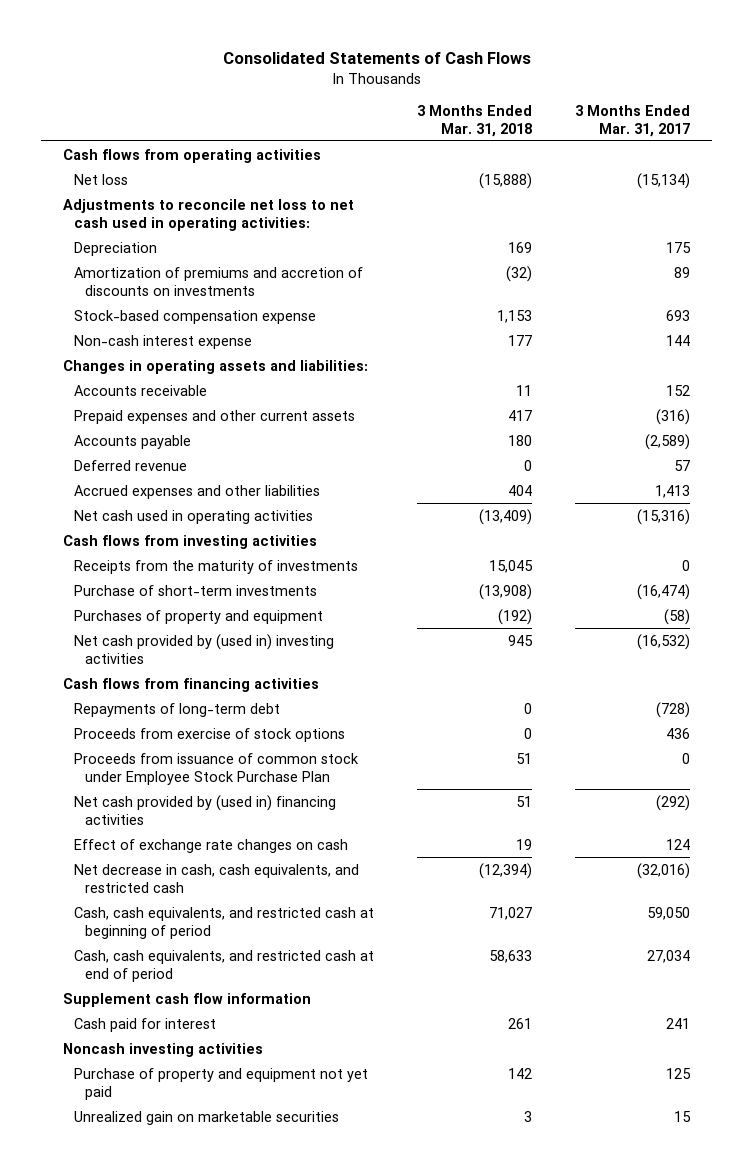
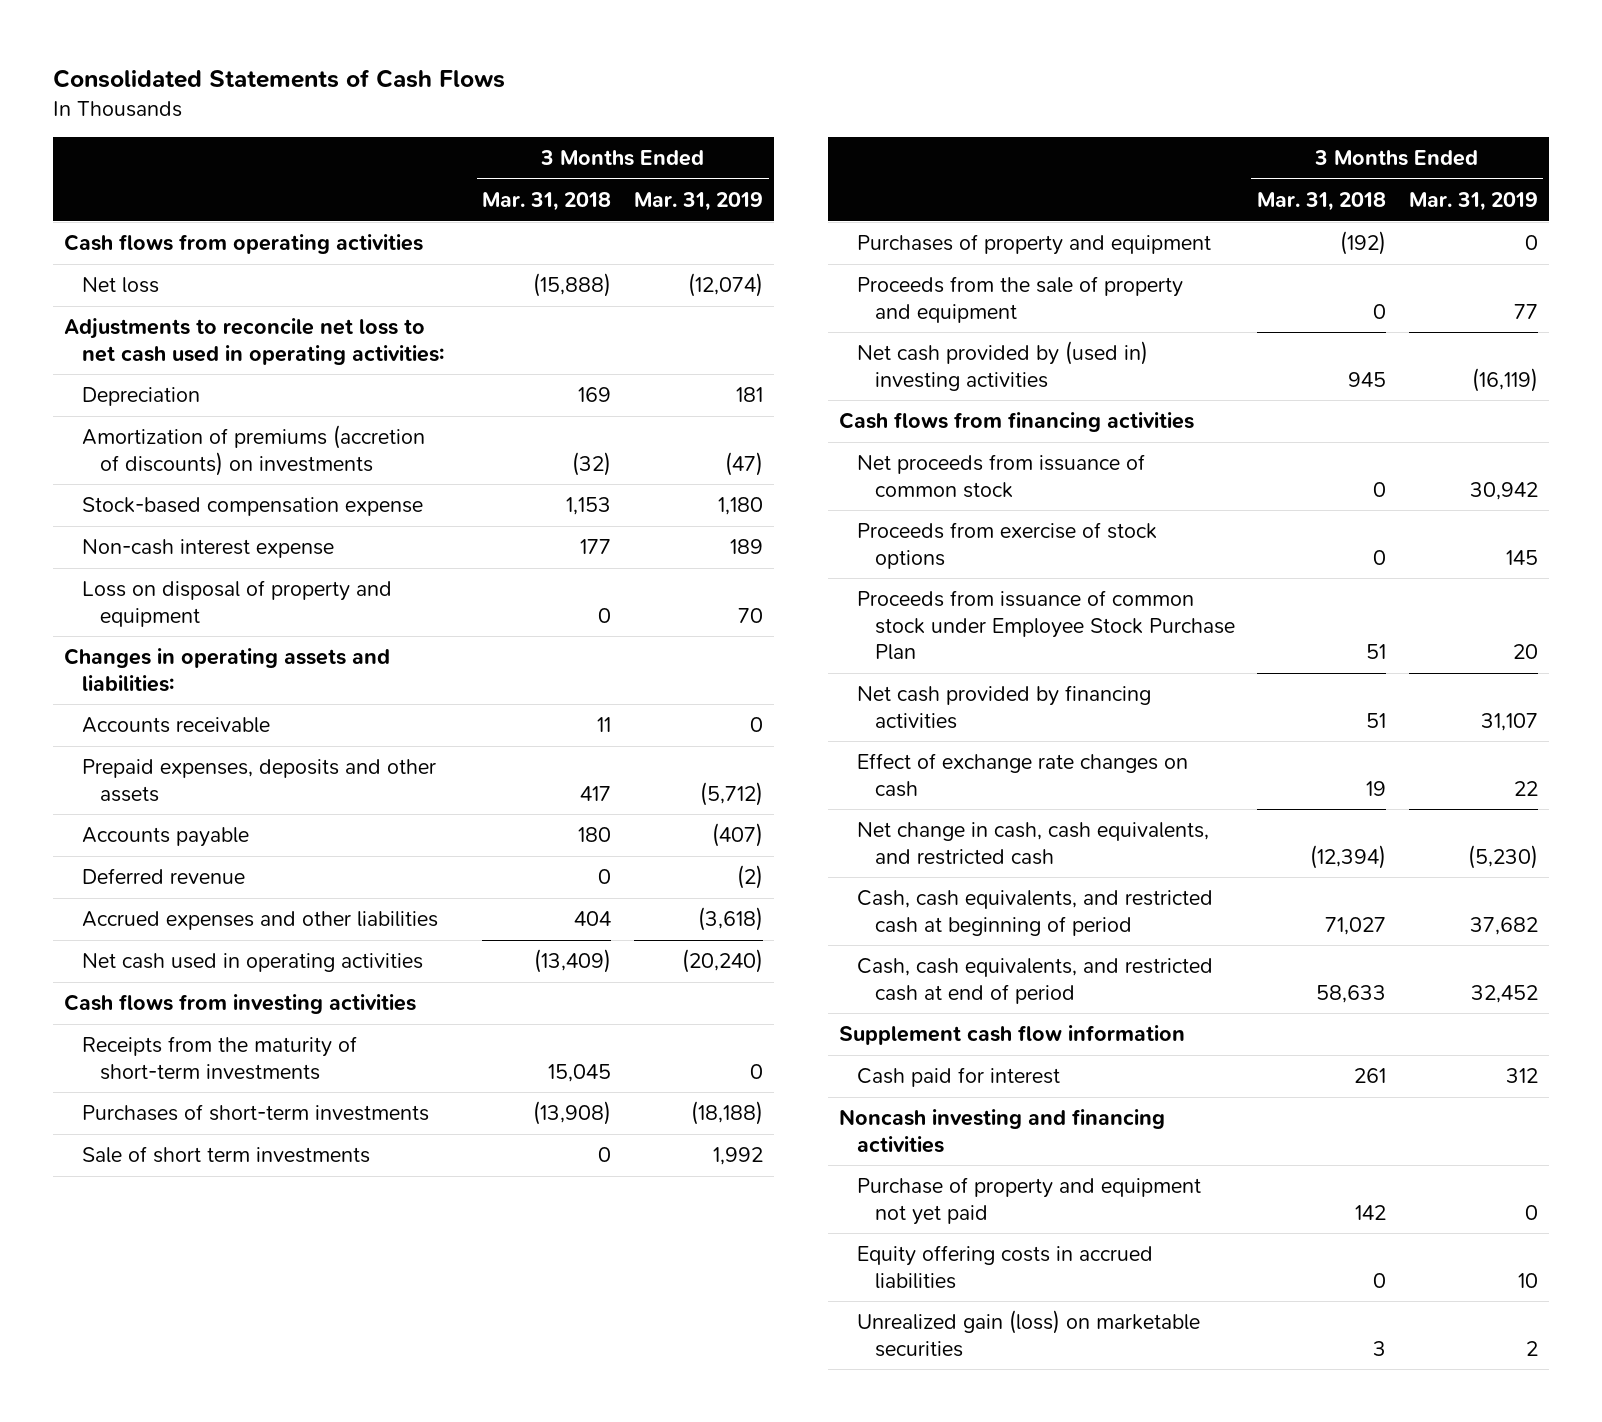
- | 3 Months Ended Mar. 31, 2018 | 3 Months Ended Mar. 31, 2017
+ | 3 Months Ended Mar. 31, 2018 | 3 Months Ended Mar. 31, 2019
- Amortization of premiums and accretion of discounts on investments | (32) | 89
+ Amortization of premiums (accretion of discounts) on investments | (32) | (47)
+ Loss on disposal of property and equipment | 0 | 70
- Prepaid expenses and other current assets | 417 | (316)
+ Prepaid expenses, deposits and other assets | 417 | (5,712)
- Receipts from the maturity of investments | 15,045 | 0
- Purchase of short-term investments | (13,908) | (16,474)
+ Receipts from the maturity of short-term investments | 15,045 | 0
+ Purchases of short-term investments | (13,908) | (18,188)
+ Sale of short term investments | 0 | 1,992
+ Proceeds from the sale of property and equipment | 0 | 77
- Repayments of long-term debt | 0 | (728)
+ Net proceeds from issuance of common stock | 0 | 30,942
- Net cash provided by (used in) financing activities | 51 | (292)
+ Net cash provided by financing activities | 51 | 31,107
- Net decrease in cash, cash equivalents, and restricted cash | (12,394) | (32,016)
+ Net change in cash, cash equivalents, and restricted cash | (12,394) | (5,230)
- Noncash investing activities
+ Noncash investing and financing activities
- Unrealized gain on marketable securities | 3 | 15
+ Equity offering costs in accrued liabilities | 0 | 10
+ Unrealized gain (loss) on marketable securities | 3 | 2

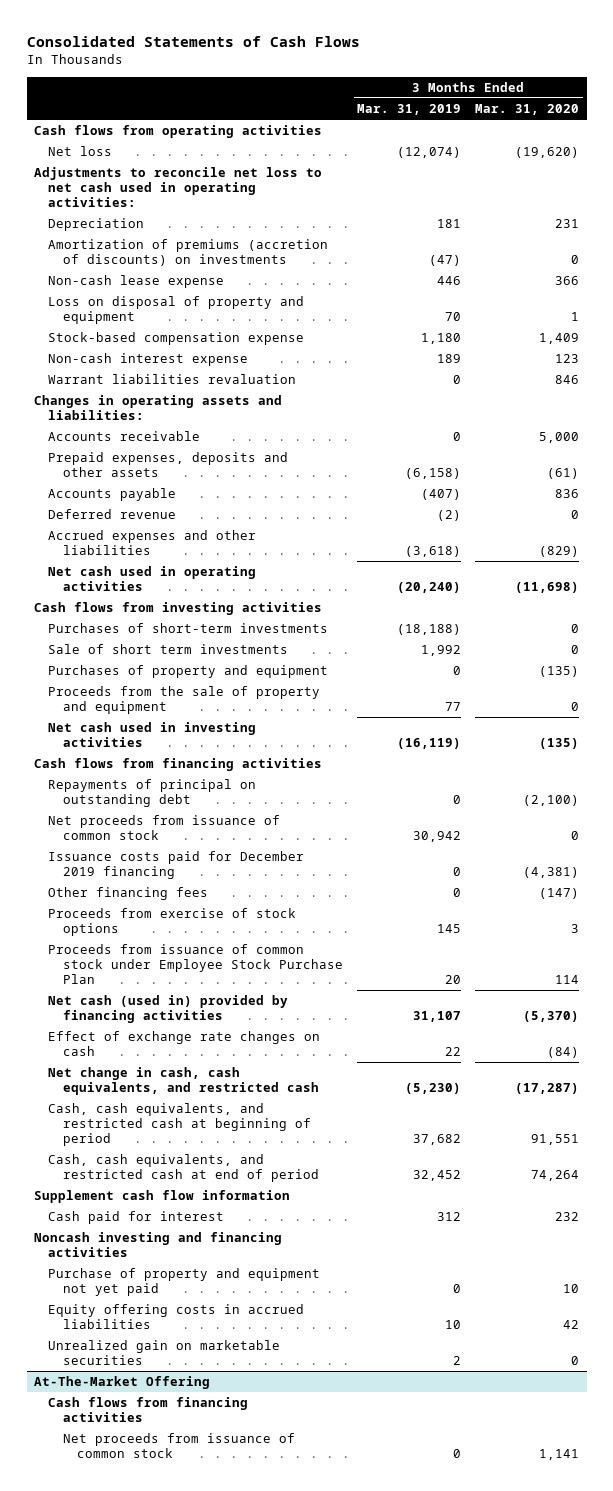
- | 3 Months Ended Mar. 31, 2018 | 3 Months Ended Mar. 31, 2019
+ | 3 Months Ended Mar. 31, 2019 | 3 Months Ended Mar. 31, 2020
+ Non-cash lease expense | 446 | 366
moved up: Loss on disposal of property and equipment | 70 | 1
+ Warrant liabilities revaluation | 0 | 846
- Prepaid expenses, deposits and other assets | 417 | (5,712)
+ Prepaid expenses, deposits and other assets | (6,158) | (61)
- Receipts from the maturity of short-term investments | 15,045 | 0
- Net cash provided by (used in) investing activities | 945 | (16,119)
+ Net cash used in investing activities | (16,119) | (135)
+ Repayments of principal on outstanding debt | 0 | (2,100)
+ Issuance costs paid for December 2019 financing | 0 | (4,381)
+ Other financing fees | 0 | (147)
- Net cash provided by financing activities | 51 | 31,107
+ Net cash (used in) provided by financing activities | 31,107 | (5,370)
- Unrealized gain (loss) on marketable securities | 3 | 2
+ Unrealized gain on marketable securities | 2 | 0
+ At-The-Market Offering
+ Cash flows from financing activities
+ Net proceeds from issuance of common stock | 0 | 1,141

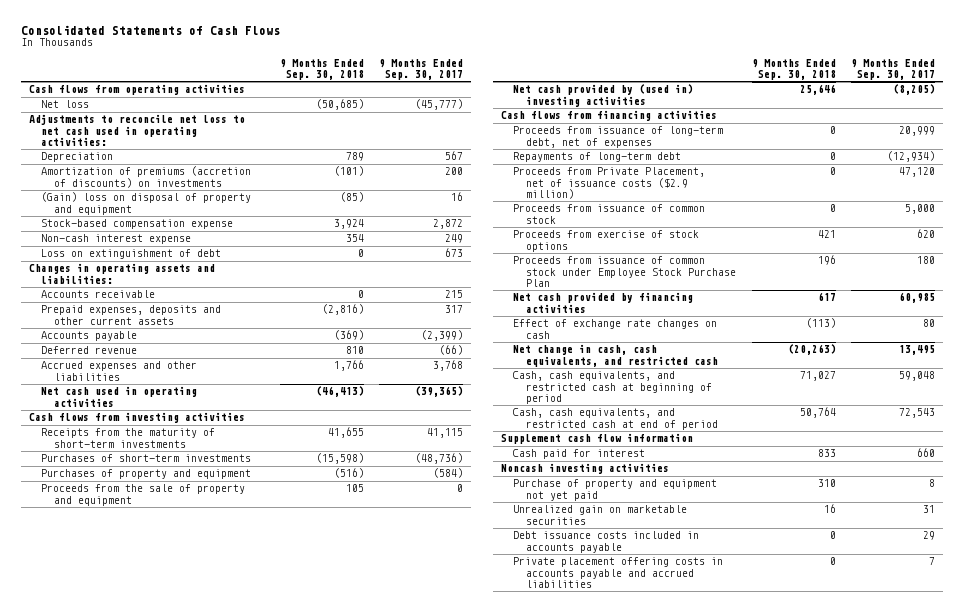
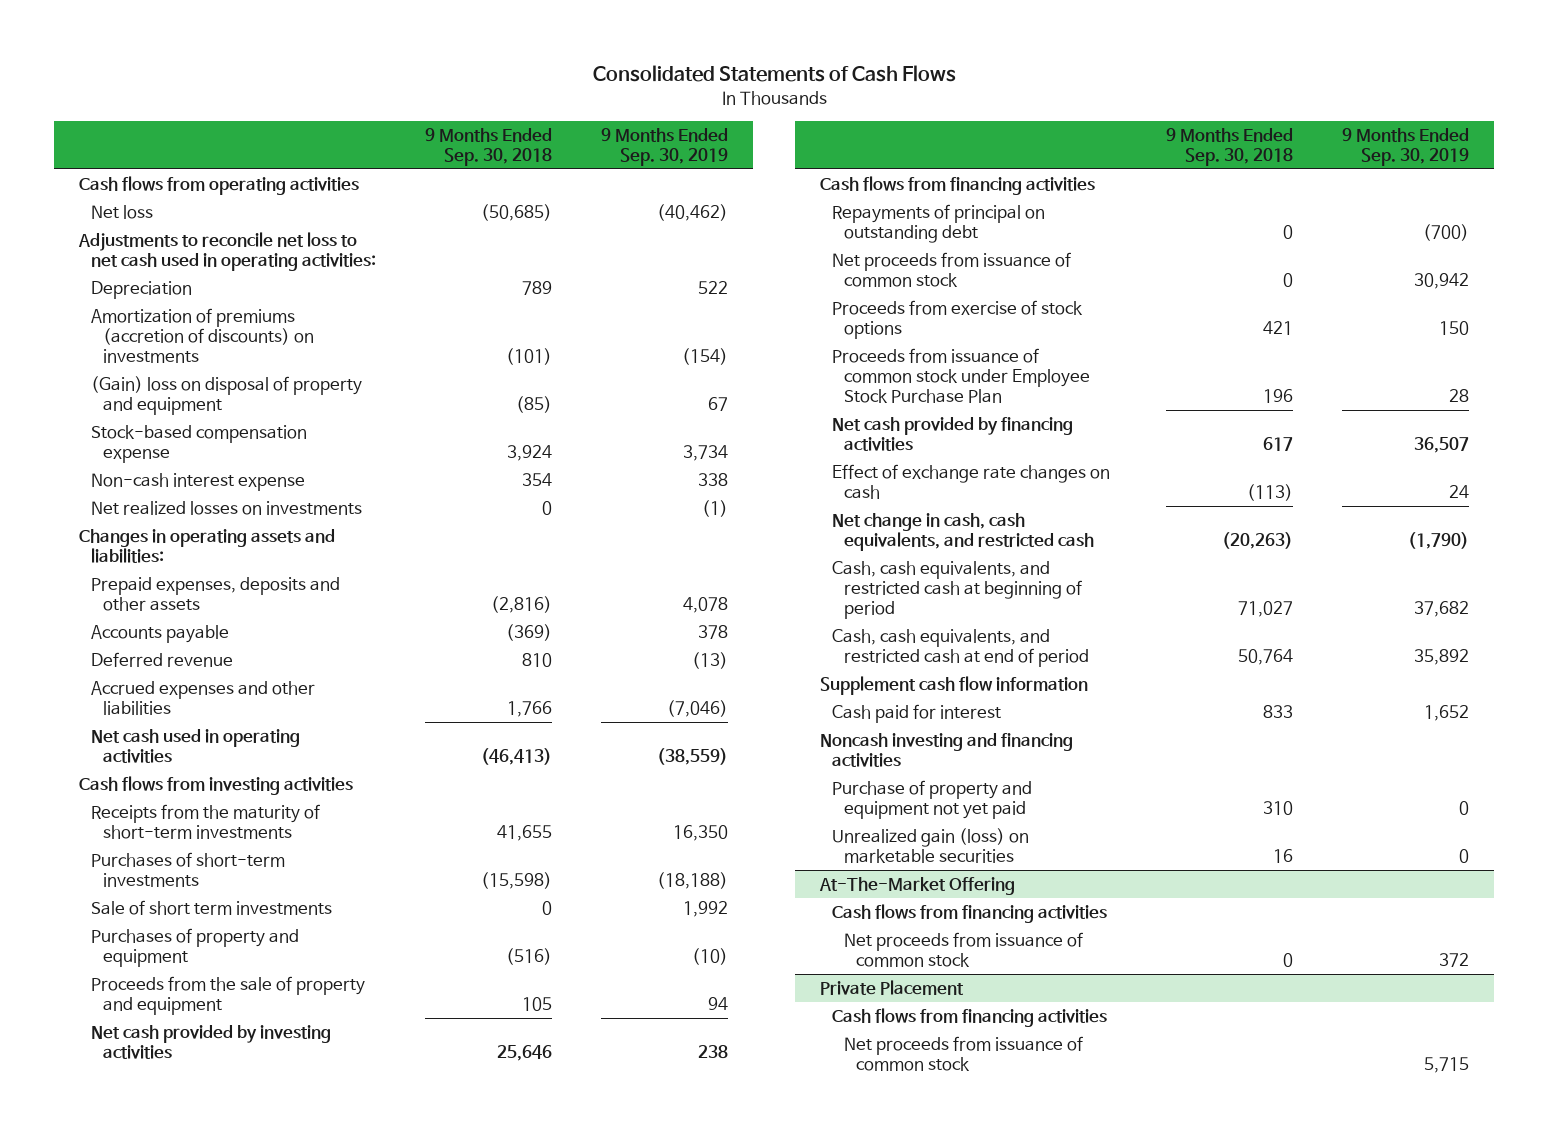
- | 9 Months Ended Sep. 30, 2018 | 9 Months Ended Sep. 30, 2017
+ | 9 Months Ended Sep. 30, 2018 | 9 Months Ended Sep. 30, 2019
- Loss on extinguishment of debt | 0 | 673
+ Net realized losses on investments | 0 | (1)
- Accounts receivable | 0 | 215
- Prepaid expenses, deposits and other current assets | (2,816) | 317
+ Prepaid expenses, deposits and other assets | (2,816) | 4,078
+ Sale of short term investments | 0 | 1,992
- Net cash provided by (used in) investing activities | 25,646 | (8,205)
+ Net cash provided by investing activities | 25,646 | 238
- Proceeds from issuance of long-term debt, net of expenses | 0 | 20,999
- Repayments of long-term debt | 0 | (12,934)
- Proceeds from Private Placement, net of issuance costs ($2.9 million) | 0 | 47,120
- Proceeds from issuance of common stock | 0 | 5,000
+ Repayments of principal on outstanding debt | 0 | (700)
+ Net proceeds from issuance of common stock | 0 | 30,942
- Noncash investing activities
+ Noncash investing and financing activities
- Unrealized gain on marketable securities | 16 | 31
- Debt issuance costs included in accounts payable | 0 | 29
- Private placement offering costs in accounts payable and accrued liabilities | 0 | 7
+ Unrealized gain (loss) on marketable securities | 16 | 0
+ At-The-Market Offering
+ Cash flows from financing activities
+ Net proceeds from issuance of common stock | 0 | 372
+ Private Placement
+ Cash flows from financing activities
+ Net proceeds from issuance of common stock | | 5,715

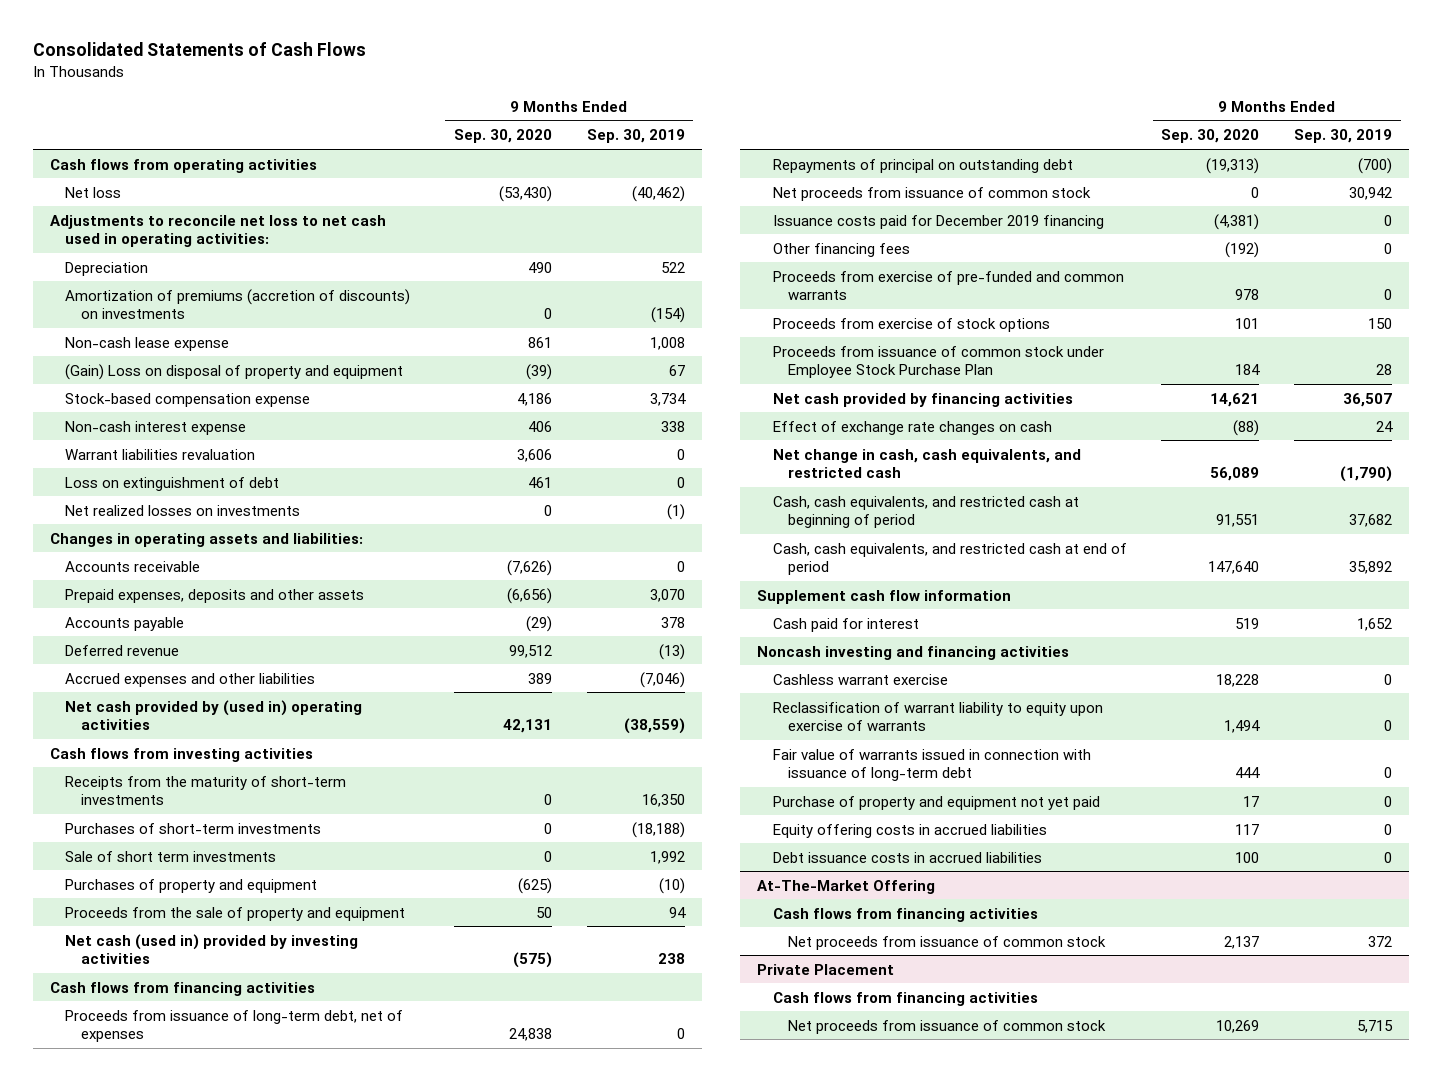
- | 9 Months Ended Sep. 30, 2018 | 9 Months Ended Sep. 30, 2019
+ | 9 Months Ended Sep. 30, 2020 | 9 Months Ended Sep. 30, 2019
- (Gain) loss on disposal of property and equipment | (85) | 67
+ Non-cash lease expense | 861 | 1,008
+ (Gain) Loss on disposal of property and equipment | (39) | 67
+ Warrant liabilities revaluation | 3,606 | 0
+ Loss on extinguishment of debt | 461 | 0
- Prepaid expenses, deposits and other assets | (2,816) | 4,078
+ Accounts receivable | (7,626) | 0
+ Prepaid expenses, deposits and other assets | (6,656) | 3,070
- Net cash used in operating activities | (46,413) | (38,559)
+ Net cash provided by (used in) operating activities | 42,131 | (38,559)
- Net cash provided by investing activities | 25,646 | 238
+ Net cash (used in) provided by investing activities | (575) | 238
+ Proceeds from issuance of long-term debt, net of expenses | 24,838 | 0
+ Issuance costs paid for December 2019 financing | (4,381) | 0
+ Other financing fees | (192) | 0
+ Proceeds from exercise of pre-funded and common warrants | 978 | 0
+ Cashless warrant exercise | 18,228 | 0
+ Reclassification of warrant liability to equity upon exercise of warrants | 1,494 | 0
+ Fair value of warrants issued in connection with issuance of long-term debt | 444 | 0
- Unrealized gain (loss) on marketable securities | 16 | 0
+ Equity offering costs in accrued liabilities | 117 | 0
+ Debt issuance costs in accrued liabilities | 100 | 0

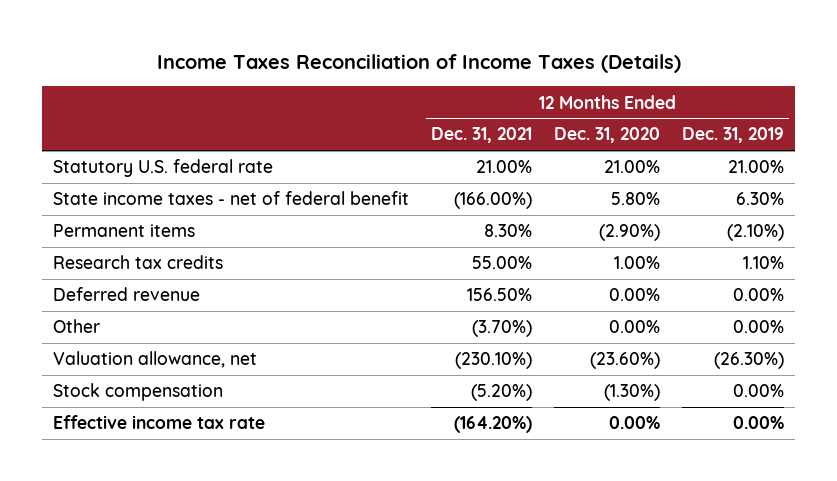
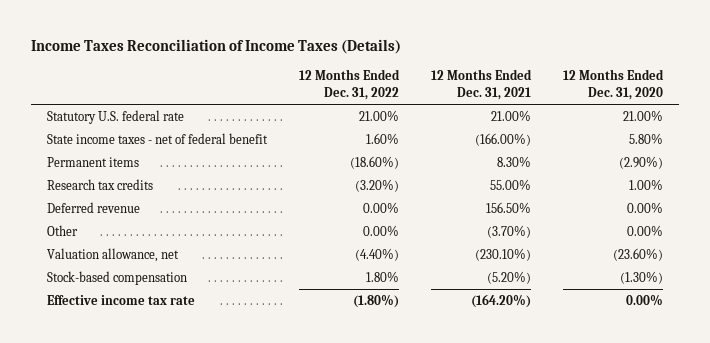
- | 12 Months Ended Dec. 31, 2021 | 12 Months Ended Dec. 31, 2020 | 12 Months Ended Dec. 31, 2019
+ | 12 Months Ended Dec. 31, 2022 | 12 Months Ended Dec. 31, 2021 | 12 Months Ended Dec. 31, 2020
- Stock compensation | (5.20%) | (1.30%) | 0.00%
+ Stock-based compensation | 1.80% | (5.20%) | (1.30%)

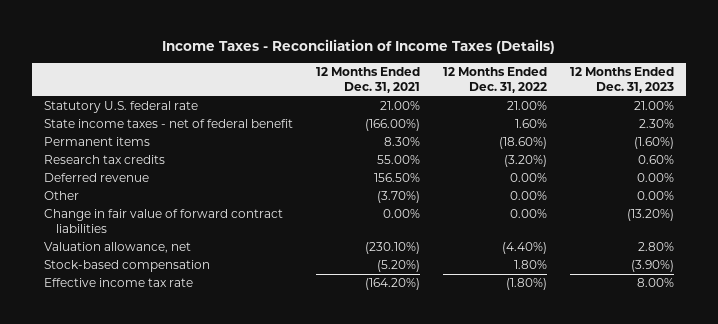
- Income Taxes Reconciliation of Income Taxes (Details)
+ Income Taxes - Reconciliation of Income Taxes (Details)
- | 12 Months Ended Dec. 31, 2022 | 12 Months Ended Dec. 31, 2021 | 12 Months Ended Dec. 31, 2020
+ | 12 Months Ended Dec. 31, 2021 | 12 Months Ended Dec. 31, 2022 | 12 Months Ended Dec. 31, 2023
+ Change in fair value of forward contract liabilities | 0.00% | 0.00% | (13.20%)

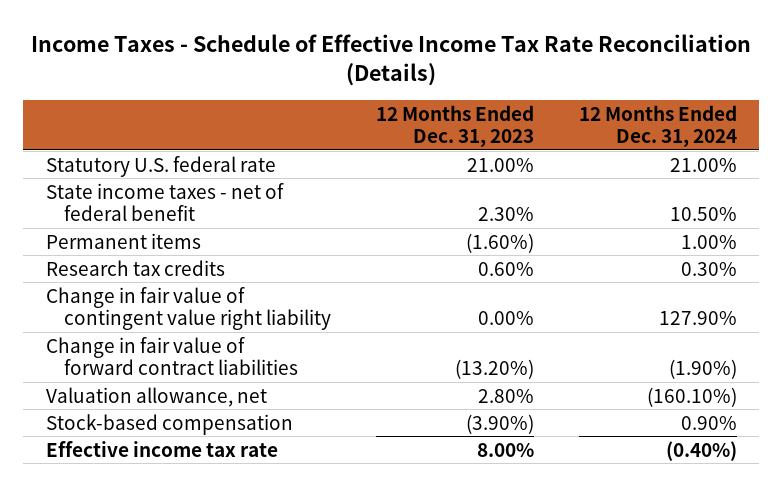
- Income Taxes - Reconciliation of Income Taxes (Details)
+ Income Taxes - Schedule of Effective Income Tax Rate Reconciliation (Details)
- | 12 Months Ended Dec. 31, 2021 | 12 Months Ended Dec. 31, 2022 | 12 Months Ended Dec. 31, 2023
+ | 12 Months Ended Dec. 31, 2023 | 12 Months Ended Dec. 31, 2024
- Deferred revenue | 156.50% | 0.00% | 0.00%
- Other | (3.70%) | 0.00% | 0.00%
+ Change in fair value of contingent value right liability | 0.00% | 127.90%

